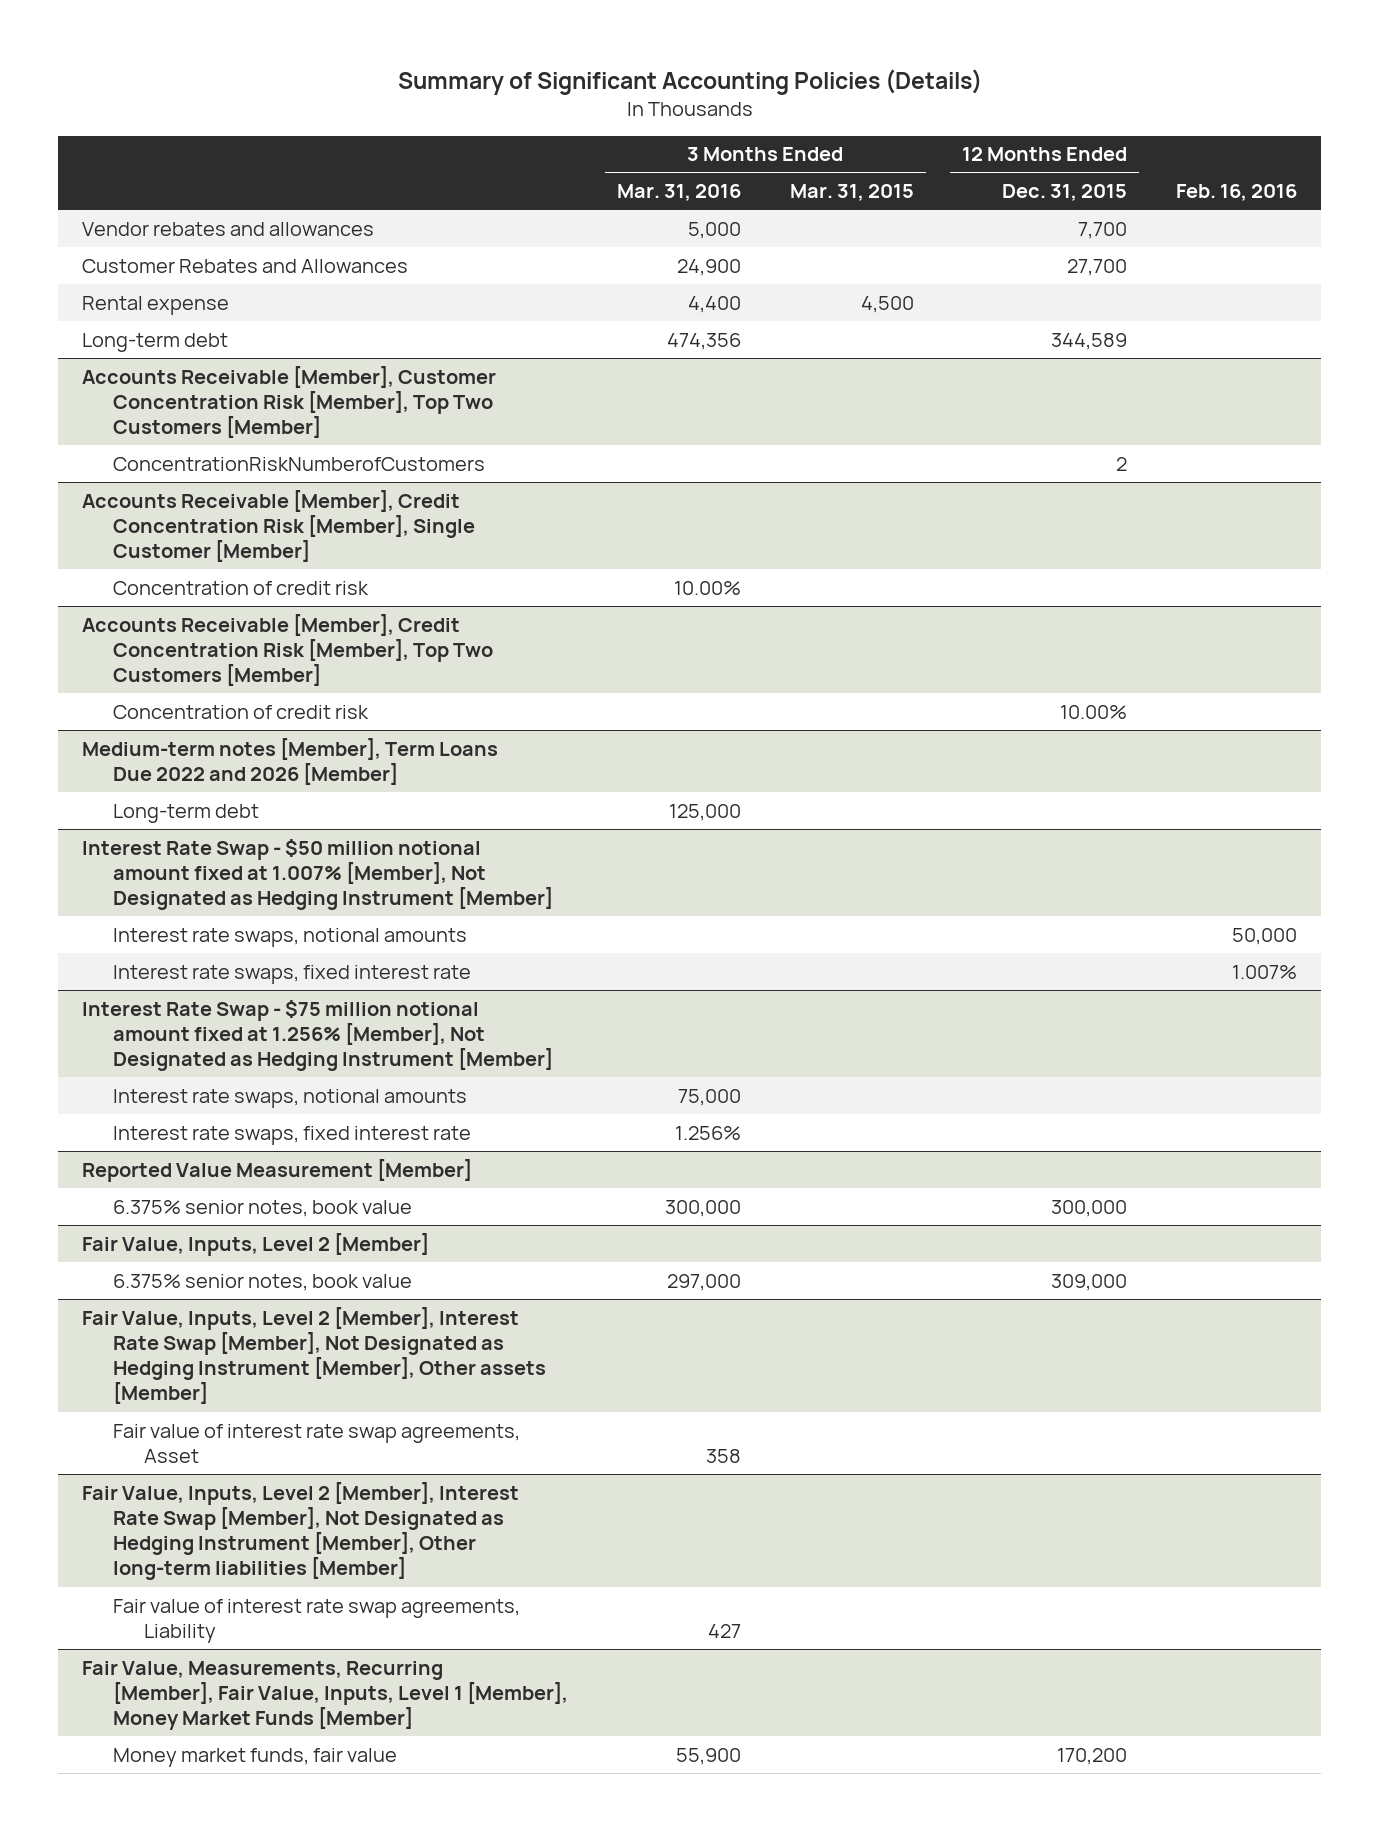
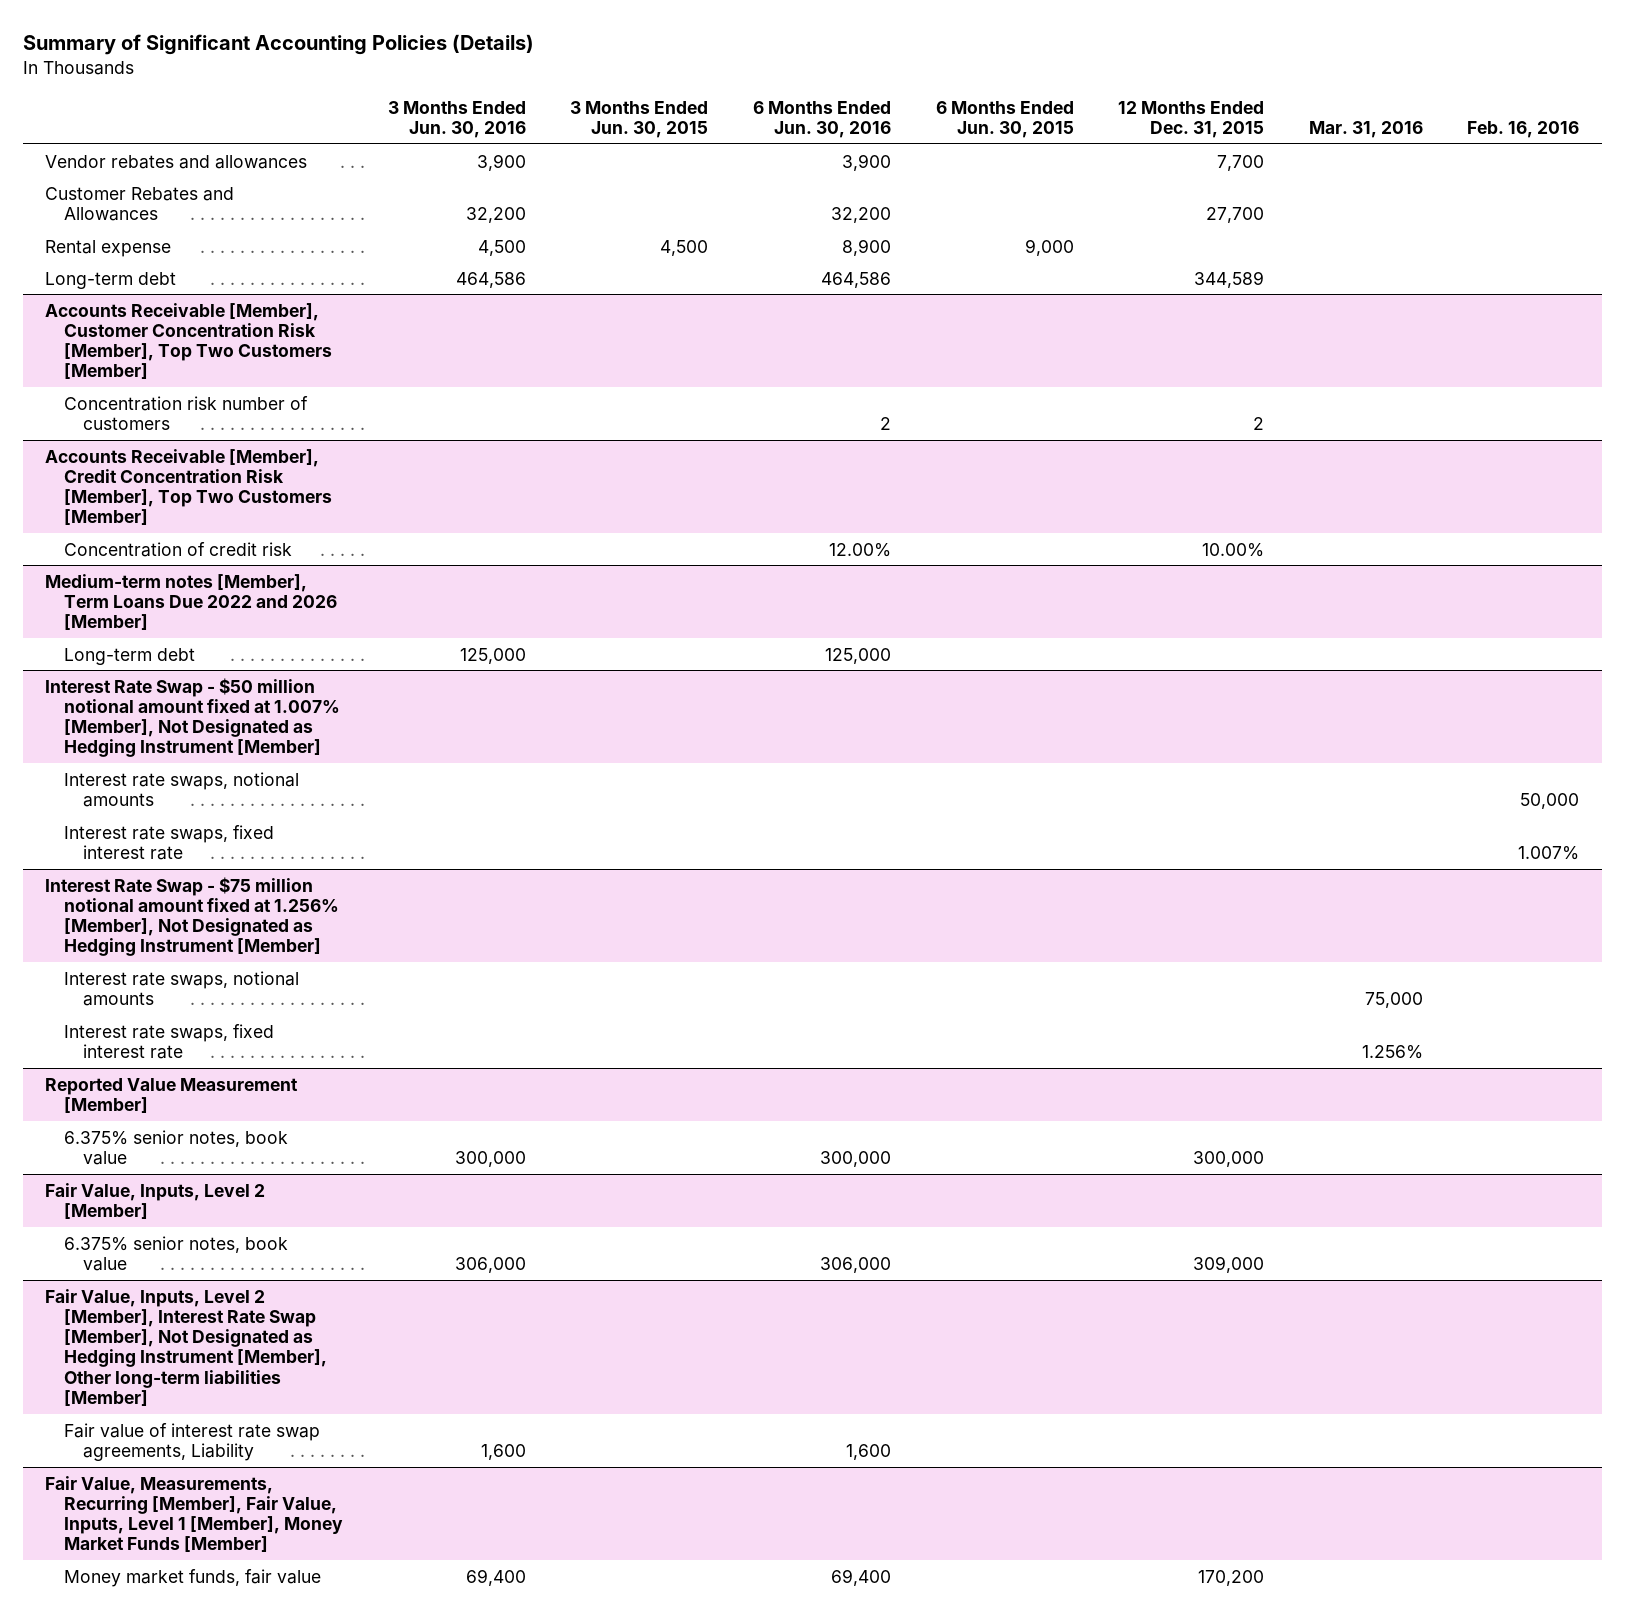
- | 3 Months Ended Mar. 31, 2016 | 3 Months Ended Mar. 31, 2015 | 12 Months Ended Dec. 31, 2015 | Feb. 16, 2016
+ | 3 Months Ended Jun. 30, 2016 | 3 Months Ended Jun. 30, 2015 | 6 Months Ended Jun. 30, 2016 | 6 Months Ended Jun. 30, 2015 | 12 Months Ended Dec. 31, 2015 | Mar. 31, 2016 | Feb. 16, 2016
@ Accounts Receivable [Member], Customer Concentration Risk [Member], Top Two Customers [Member]
- ConcentrationRiskNumberofCustomers | | | 2 |
- Accounts Receivable [Member], Credit Concentration Risk [Member], Single Customer [Member]
- Concentration of credit risk | 10.00% | | |
@ Accounts Receivable [Member], Customer Concentration Risk [Member], Top Two Customers [Member]
+ Concentration risk number of customers | | | 2 | | 2 | |
- Fair Value, Inputs, Level 2 [Member], Interest Rate Swap [Member], Not Designated as Hedging Instrument [Member], Other assets [Member]
- Fair value of interest rate swap agreements, Asset | 358 | | |

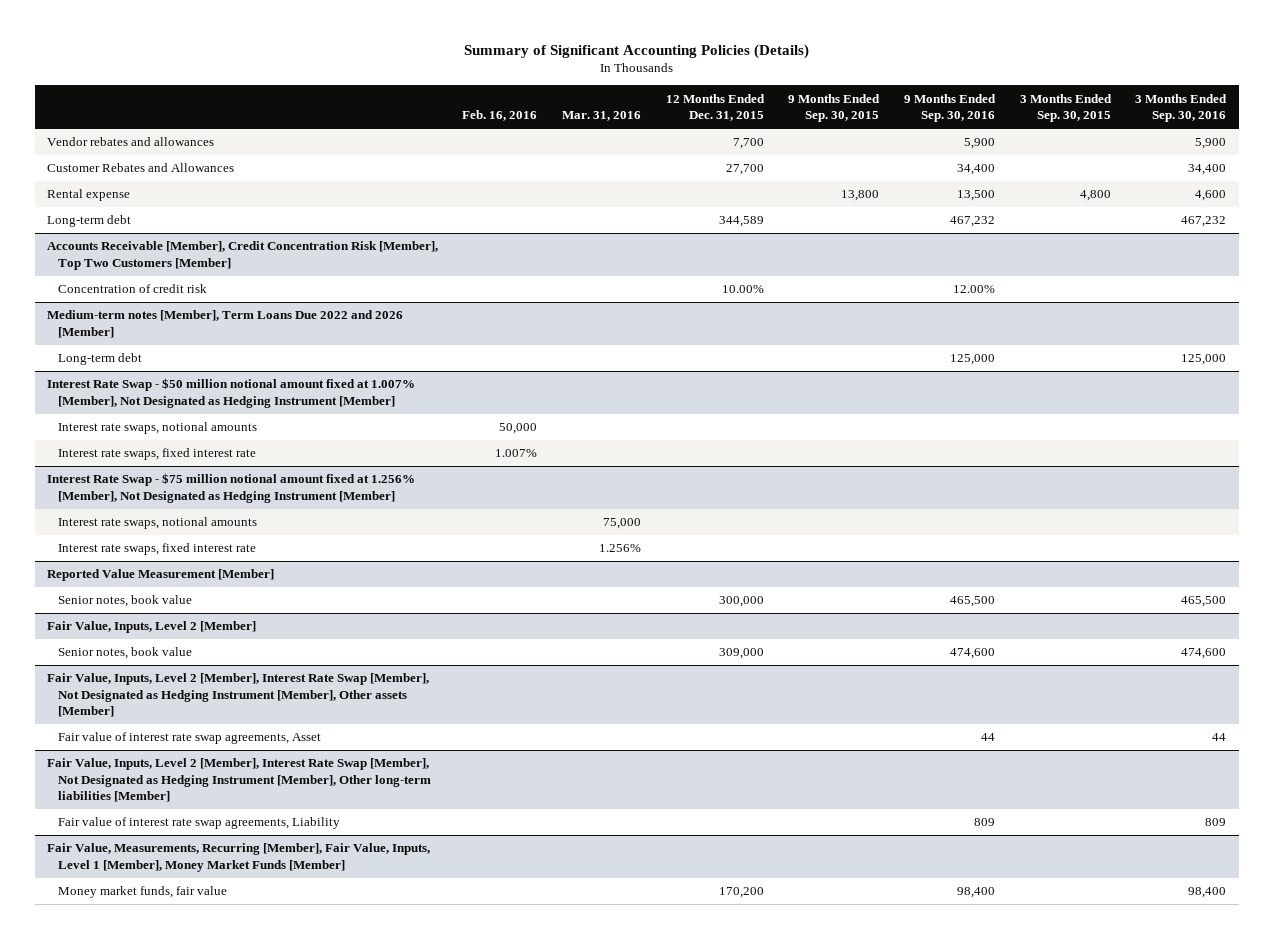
- | 3 Months Ended Jun. 30, 2016 | 3 Months Ended Jun. 30, 2015 | 6 Months Ended Jun. 30, 2016 | 6 Months Ended Jun. 30, 2015 | 12 Months Ended Dec. 31, 2015 | Mar. 31, 2016 | Feb. 16, 2016
+ | Feb. 16, 2016 | Mar. 31, 2016 | 12 Months Ended Dec. 31, 2015 | 9 Months Ended Sep. 30, 2015 | 9 Months Ended Sep. 30, 2016 | 3 Months Ended Sep. 30, 2015 | 3 Months Ended Sep. 30, 2016
- Accounts Receivable [Member], Customer Concentration Risk [Member], Top Two Customers [Member]
- Concentration risk number of customers | | | 2 | | 2 | |
@ Reported Value Measurement [Member]
- 6.375% senior notes, book value | 300,000 | | 300,000 | | 300,000 | |
+ Senior notes, book value | | | 300,000 | | 465,500 | | 465,500
@ Fair Value, Inputs, Level 2 [Member]
- 6.375% senior notes, book value | 306,000 | | 306,000 | | 309,000 | |
+ Senior notes, book value | | | 309,000 | | 474,600 | | 474,600
+ Fair Value, Inputs, Level 2 [Member], Interest Rate Swap [Member], Not Designated as Hedging Instrument [Member], Other assets [Member]
+ Fair value of interest rate swap agreements, Asset | | | | | 44 | | 44

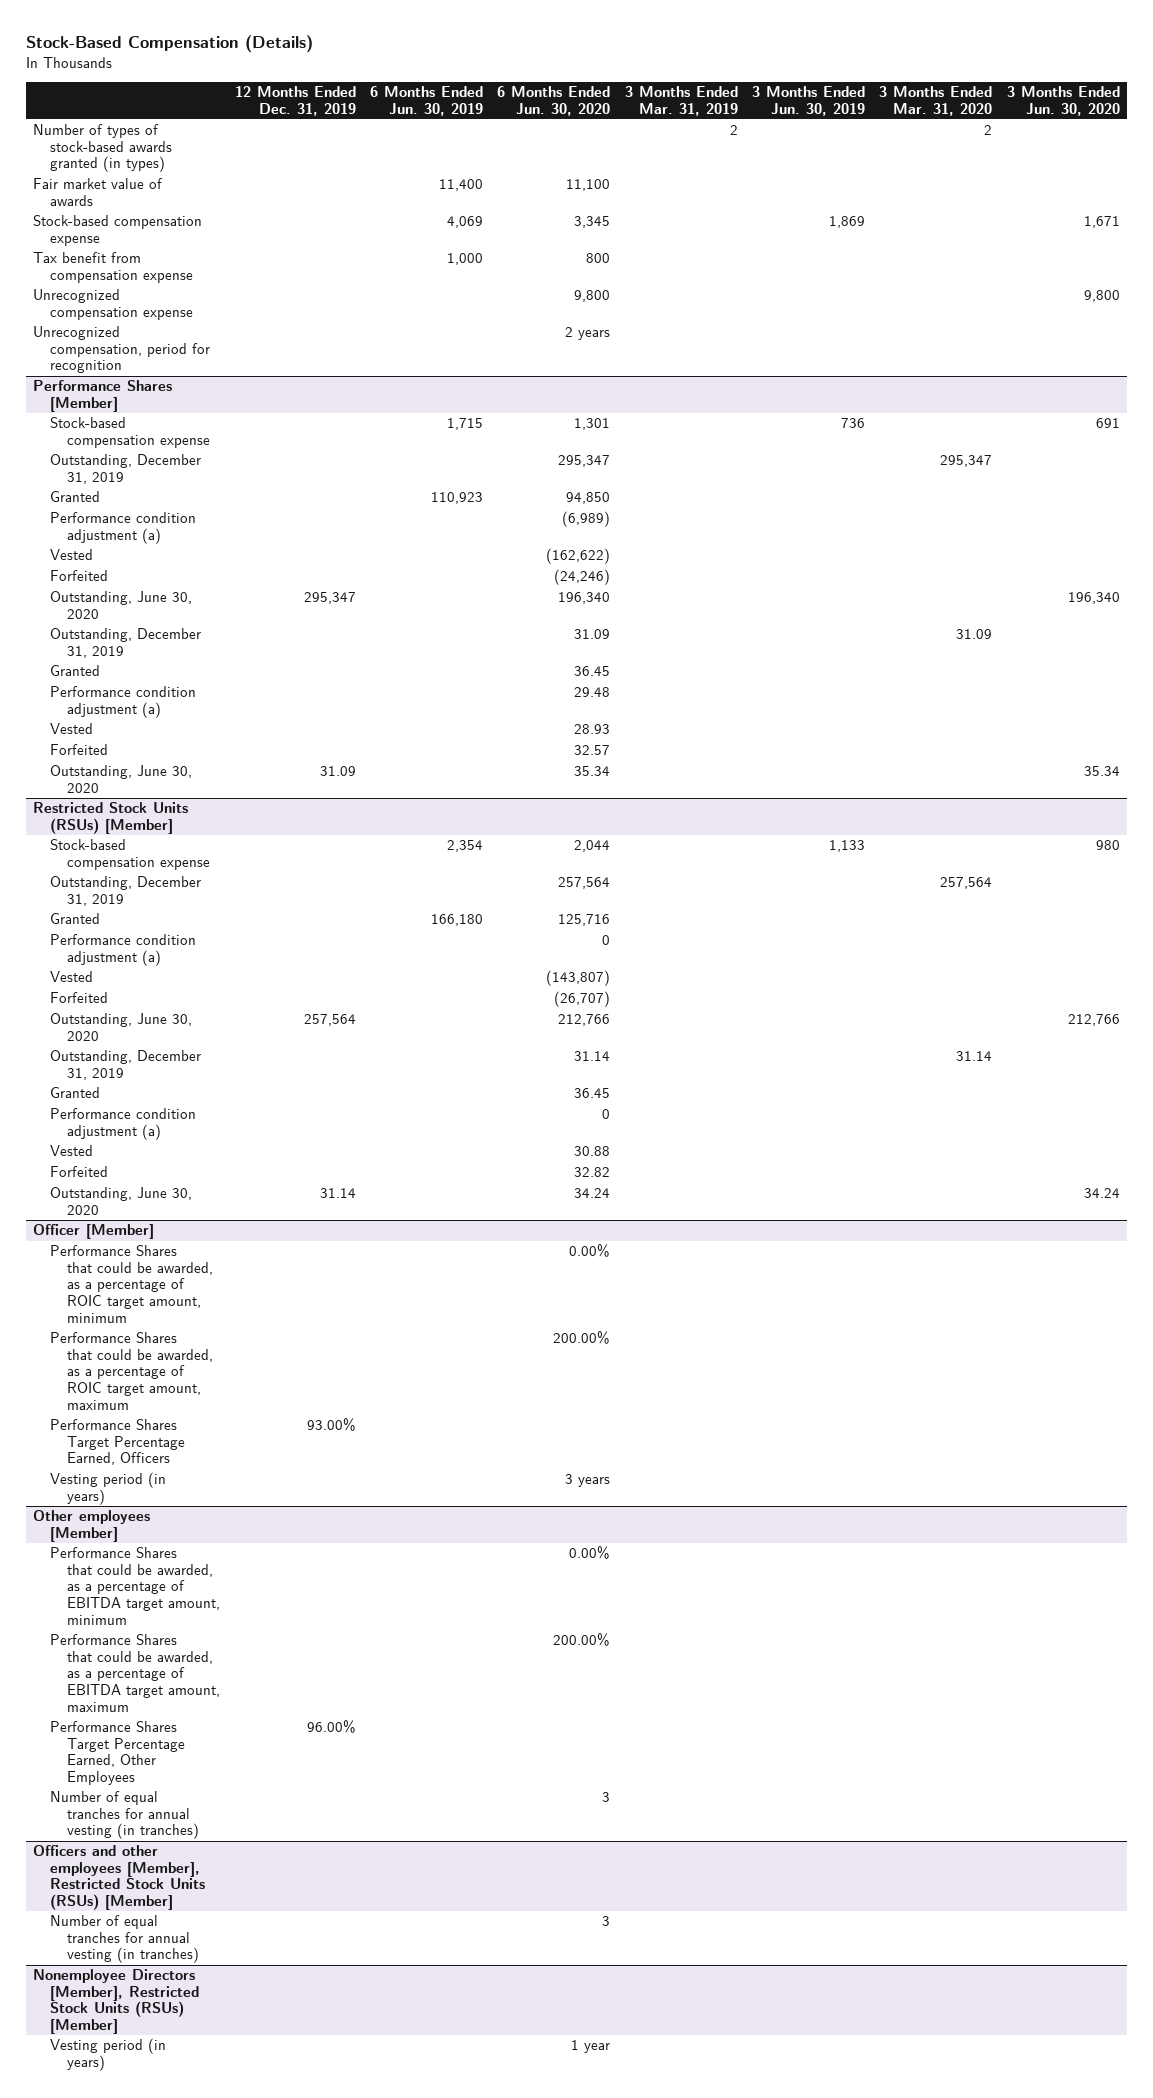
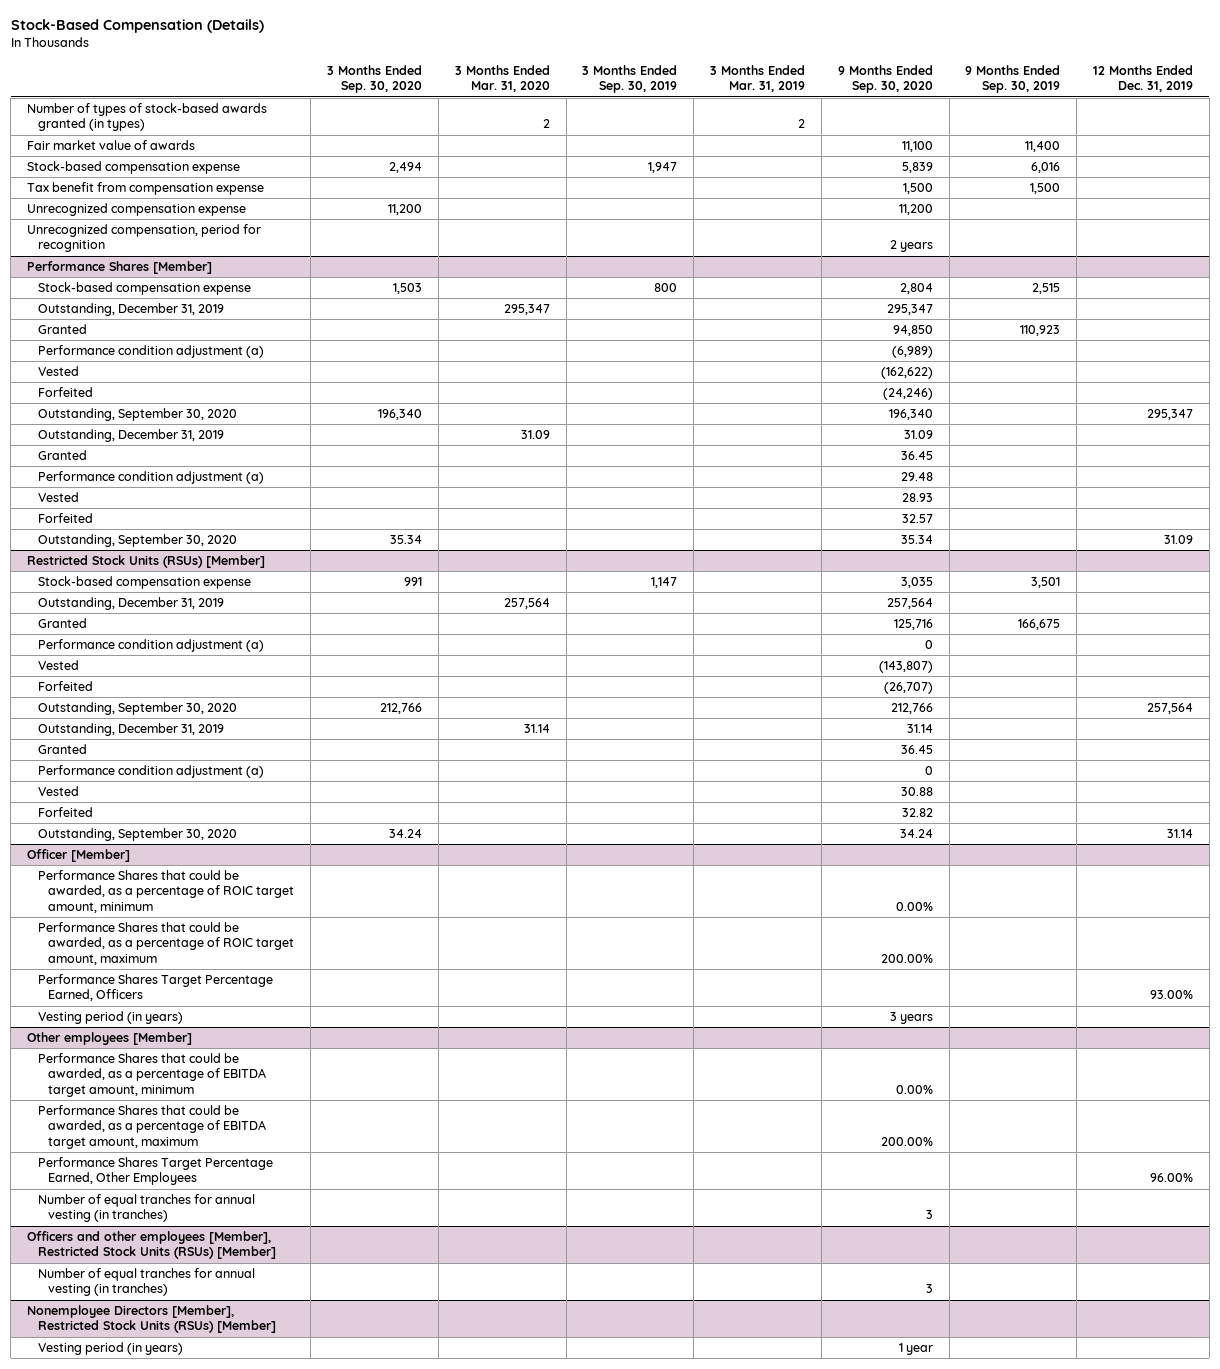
- | 12 Months Ended Dec. 31, 2019 | 6 Months Ended Jun. 30, 2019 | 6 Months Ended Jun. 30, 2020 | 3 Months Ended Mar. 31, 2019 | 3 Months Ended Jun. 30, 2019 | 3 Months Ended Mar. 31, 2020 | 3 Months Ended Jun. 30, 2020
+ | 3 Months Ended Sep. 30, 2020 | 3 Months Ended Mar. 31, 2020 | 3 Months Ended Sep. 30, 2019 | 3 Months Ended Mar. 31, 2019 | 9 Months Ended Sep. 30, 2020 | 9 Months Ended Sep. 30, 2019 | 12 Months Ended Dec. 31, 2019
@ Performance Shares [Member]
- Outstanding, June 30, 2020 | 295,347 | | 196,340 | | | | 196,340
+ Outstanding, September 30, 2020 | 196,340 | | | | 196,340 | | 295,347
- Outstanding, June 30, 2020 | 31.09 | | 35.34 | | | | 35.34
+ Outstanding, September 30, 2020 | 35.34 | | | | 35.34 | | 31.09
@ Restricted Stock Units (RSUs) [Member]
- Outstanding, June 30, 2020 | 257,564 | | 212,766 | | | | 212,766
+ Outstanding, September 30, 2020 | 212,766 | | | | 212,766 | | 257,564
- Outstanding, June 30, 2020 | 31.14 | | 34.24 | | | | 34.24
+ Outstanding, September 30, 2020 | 34.24 | | | | 34.24 | | 31.14

